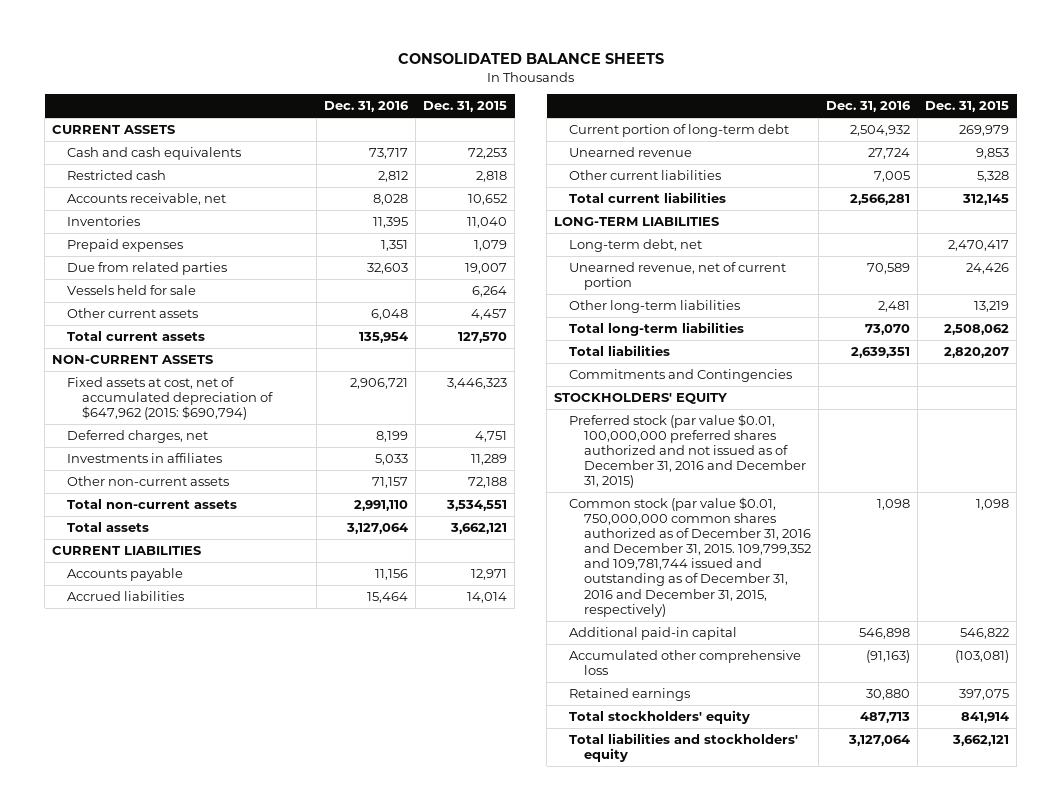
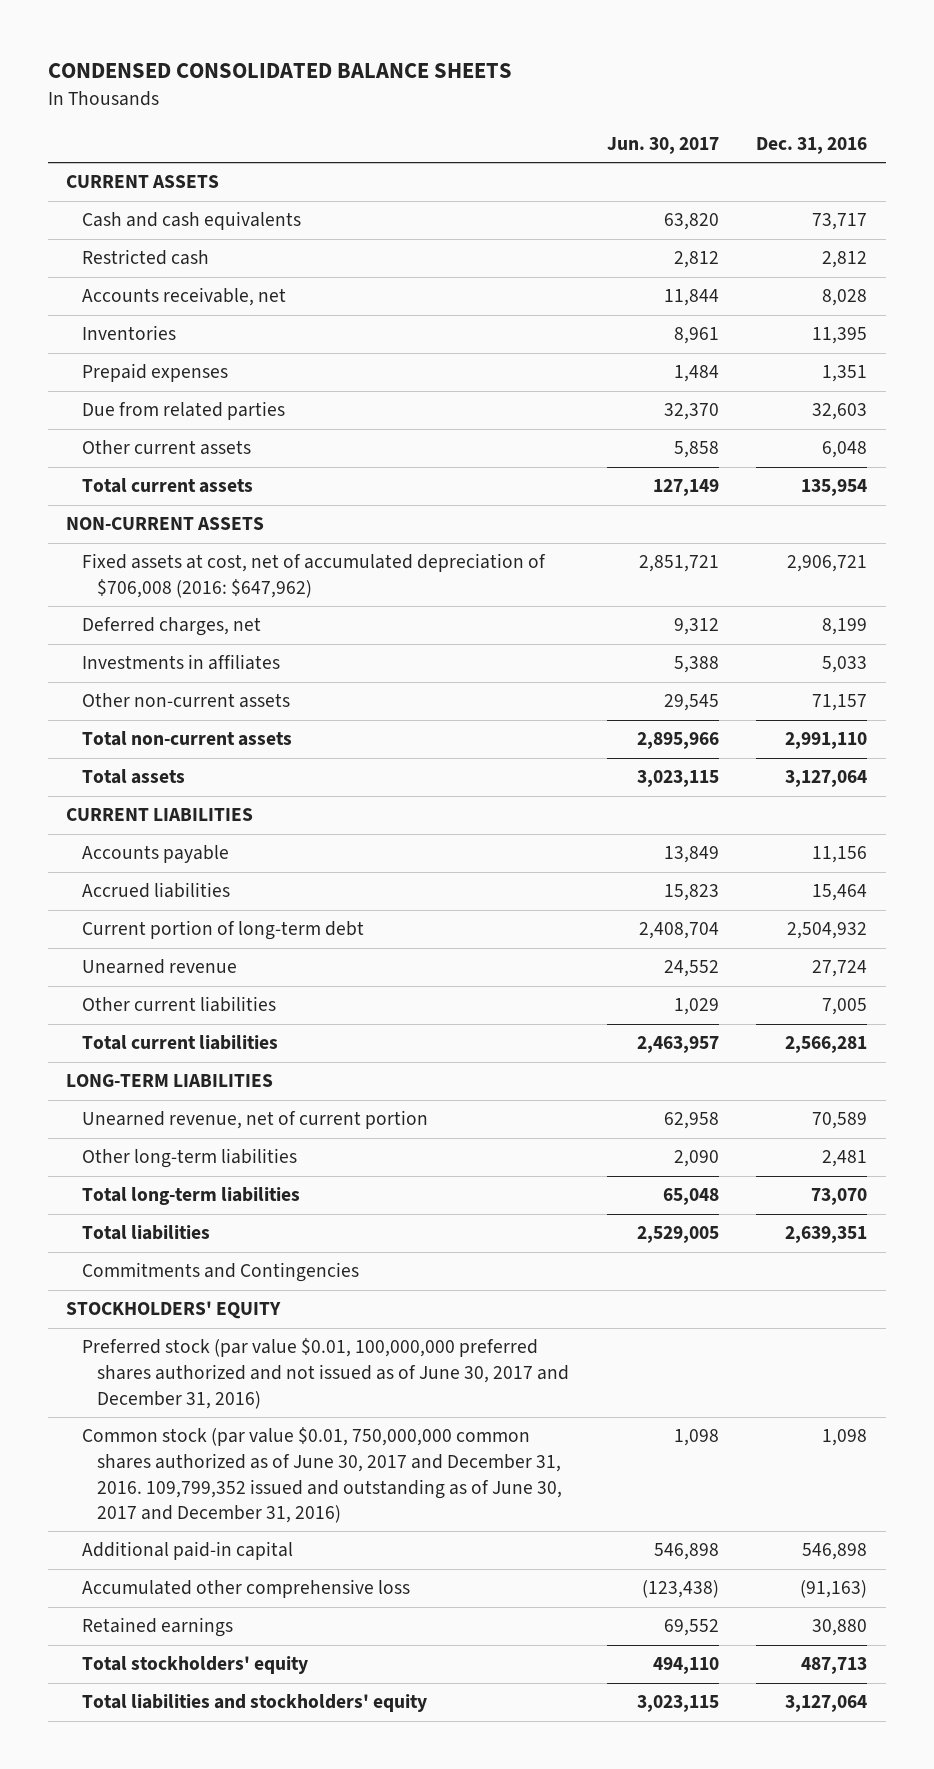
- CONSOLIDATED BALANCE SHEETS
+ CONDENSED CONSOLIDATED BALANCE SHEETS
- | Dec. 31, 2016 | Dec. 31, 2015
+ | Jun. 30, 2017 | Dec. 31, 2016
- Vessels held for sale | | 6,264
- Fixed assets at cost, net of accumulated depreciation of $647,962 (2015: $690,794) | 2,906,721 | 3,446,323
+ Fixed assets at cost, net of accumulated depreciation of $706,008 (2016: $647,962) | 2,851,721 | 2,906,721
- Long-term debt, net | | 2,470,417
- Preferred stock (par value $0.01, 100,000,000 preferred shares authorized and not issued as of December 31, 2016 and December 31, 2015)
- Common stock (par value $0.01, 750,000,000 common shares authorized as of December 31, 2016 and December 31, 2015. 109,799,352 and 109,781,744 issued and outstanding as of December 31, 2016 and December 31, 2015, respectively) | 1,098 | 1,098
+ Preferred stock (par value $0.01, 100,000,000 preferred shares authorized and not issued as of June 30, 2017 and December 31, 2016)
+ Common stock (par value $0.01, 750,000,000 common shares authorized as of June 30, 2017 and December 31, 2016. 109,799,352 issued and outstanding as of June 30, 2017 and December 31, 2016) | 1,098 | 1,098

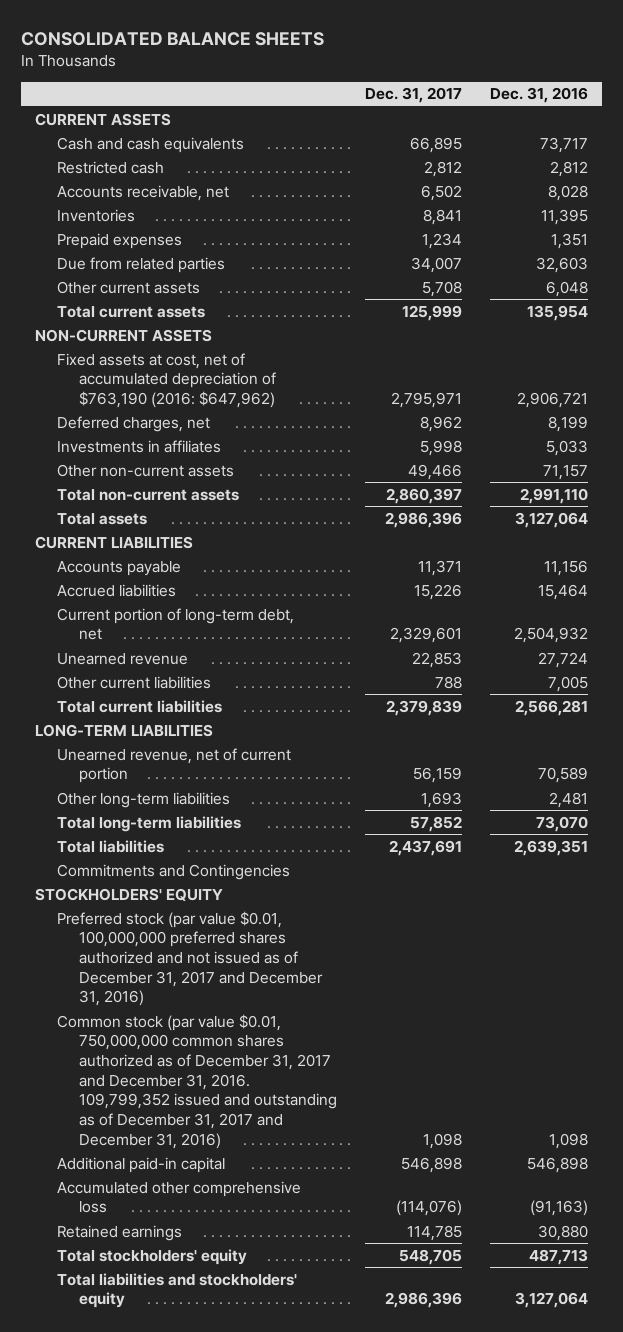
- CONDENSED CONSOLIDATED BALANCE SHEETS
+ CONSOLIDATED BALANCE SHEETS
- | Jun. 30, 2017 | Dec. 31, 2016
+ | Dec. 31, 2017 | Dec. 31, 2016
- Fixed assets at cost, net of accumulated depreciation of $706,008 (2016: $647,962) | 2,851,721 | 2,906,721
+ Fixed assets at cost, net of accumulated depreciation of $763,190 (2016: $647,962) | 2,795,971 | 2,906,721
- Current portion of long-term debt | 2,408,704 | 2,504,932
+ Current portion of long-term debt, net | 2,329,601 | 2,504,932
- Preferred stock (par value $0.01, 100,000,000 preferred shares authorized and not issued as of June 30, 2017 and December 31, 2016)
- Common stock (par value $0.01, 750,000,000 common shares authorized as of June 30, 2017 and December 31, 2016. 109,799,352 issued and outstanding as of June 30, 2017 and December 31, 2016) | 1,098 | 1,098
+ Preferred stock (par value $0.01, 100,000,000 preferred shares authorized and not issued as of December 31, 2017 and December 31, 2016)
+ Common stock (par value $0.01, 750,000,000 common shares authorized as of December 31, 2017 and December 31, 2016. 109,799,352 issued and outstanding as of December 31, 2017 and December 31, 2016) | 1,098 | 1,098

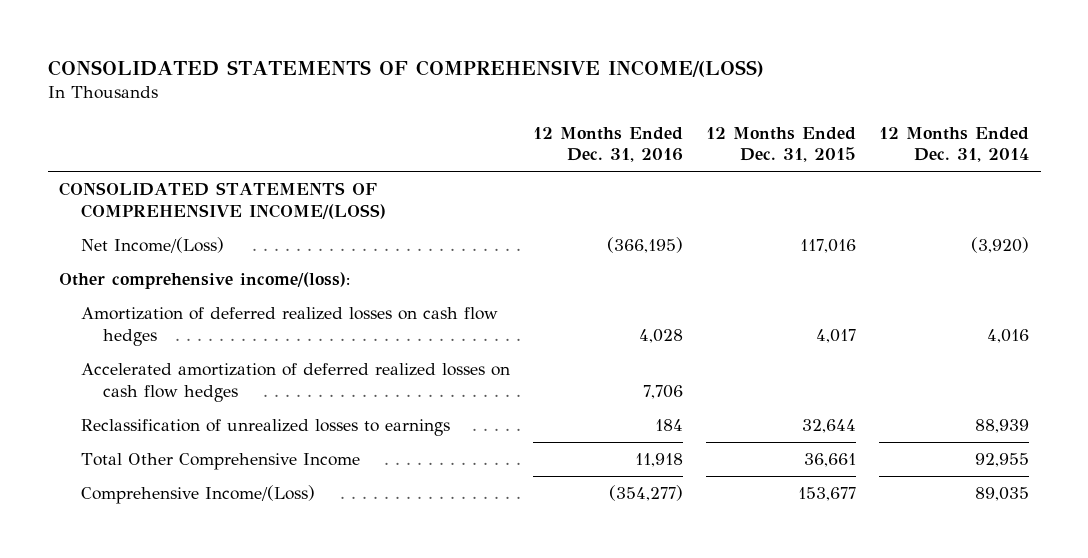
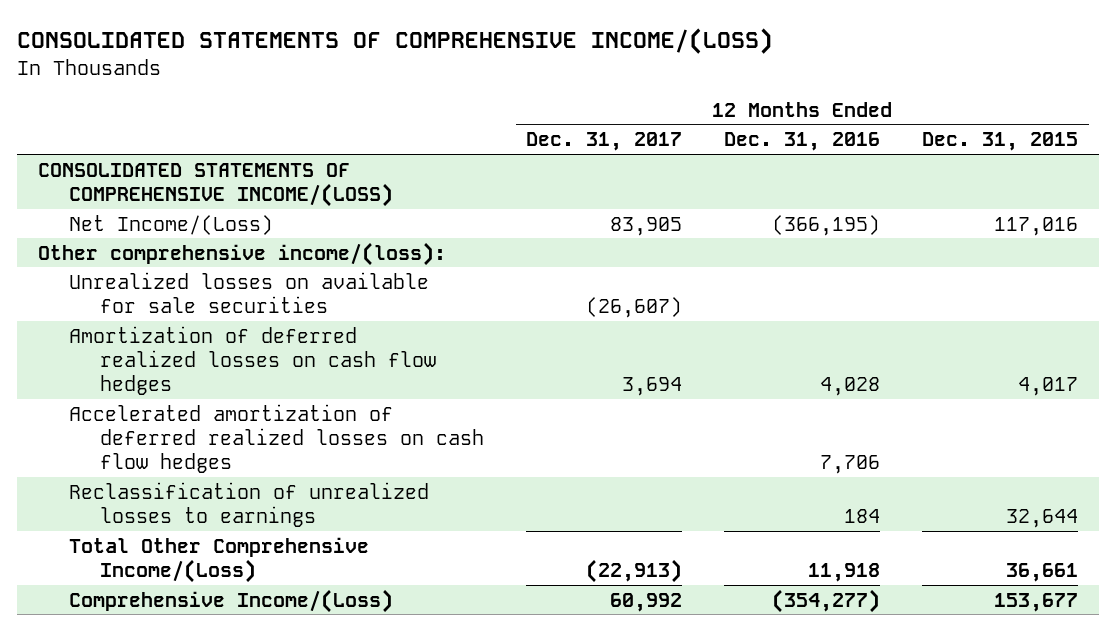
- | 12 Months Ended Dec. 31, 2016 | 12 Months Ended Dec. 31, 2015 | 12 Months Ended Dec. 31, 2014
+ | 12 Months Ended Dec. 31, 2017 | 12 Months Ended Dec. 31, 2016 | 12 Months Ended Dec. 31, 2015
+ Unrealized losses on available for sale securities | (26,607) | |
- Total Other Comprehensive Income | 11,918 | 36,661 | 92,955
+ Total Other Comprehensive Income/(Loss) | (22,913) | 11,918 | 36,661

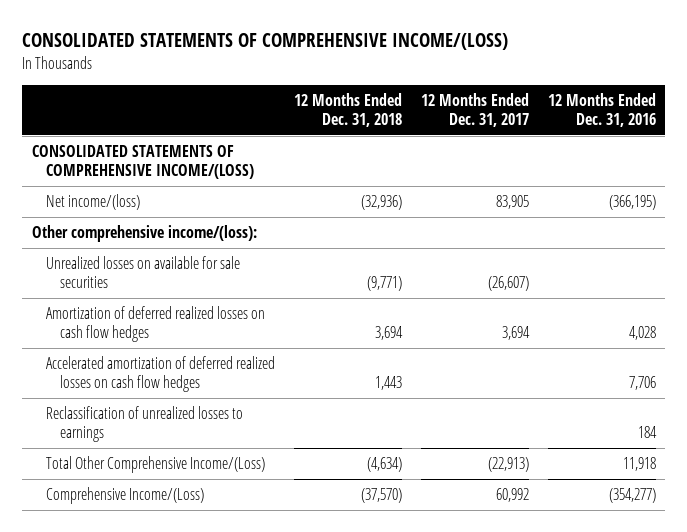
- | 12 Months Ended Dec. 31, 2017 | 12 Months Ended Dec. 31, 2016 | 12 Months Ended Dec. 31, 2015
+ | 12 Months Ended Dec. 31, 2018 | 12 Months Ended Dec. 31, 2017 | 12 Months Ended Dec. 31, 2016
- Net Income/(Loss) | 83,905 | (366,195) | 117,016
+ Net income/(loss) | (32,936) | 83,905 | (366,195)

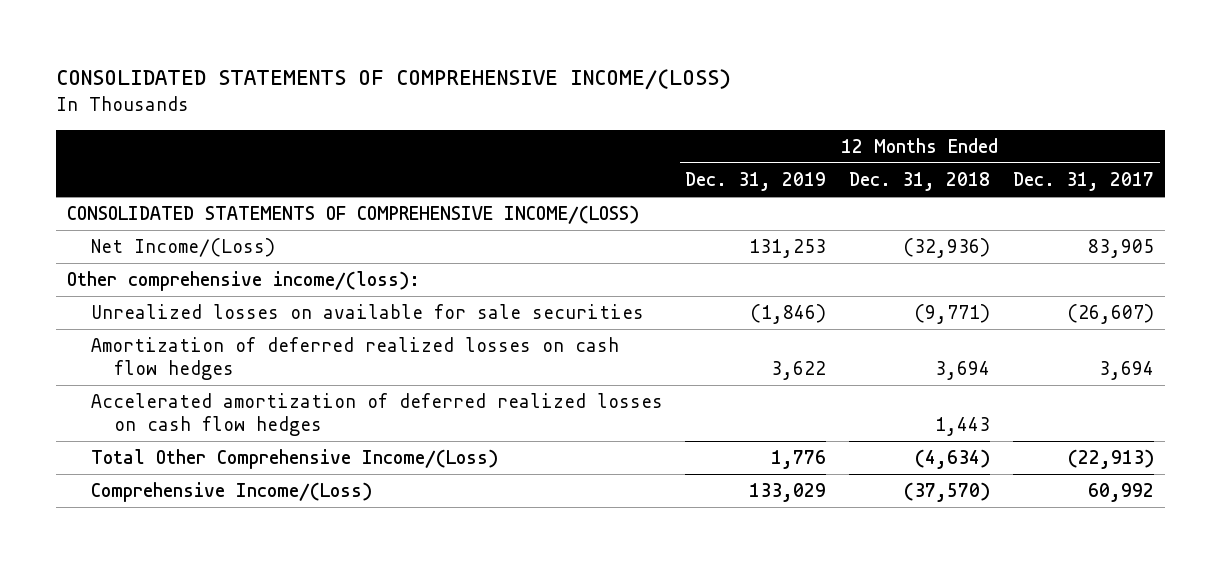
- | 12 Months Ended Dec. 31, 2018 | 12 Months Ended Dec. 31, 2017 | 12 Months Ended Dec. 31, 2016
+ | 12 Months Ended Dec. 31, 2019 | 12 Months Ended Dec. 31, 2018 | 12 Months Ended Dec. 31, 2017
- Net income/(loss) | (32,936) | 83,905 | (366,195)
+ Net Income/(Loss) | 131,253 | (32,936) | 83,905
- Reclassification of unrealized losses to earnings | | | 184

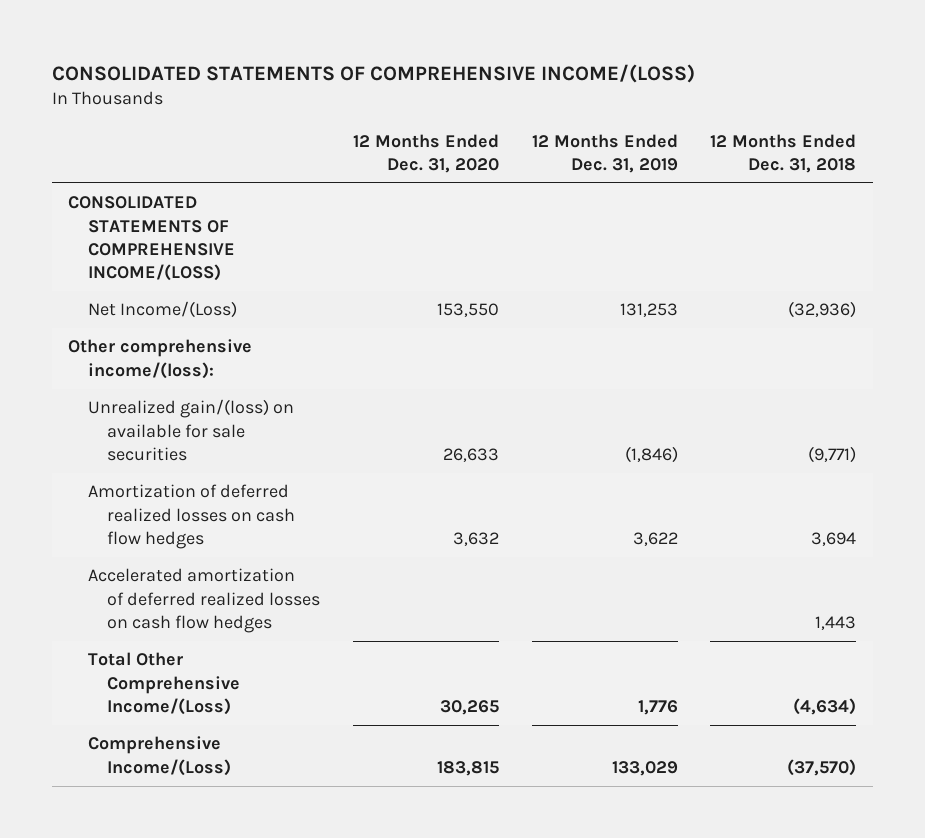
- | 12 Months Ended Dec. 31, 2019 | 12 Months Ended Dec. 31, 2018 | 12 Months Ended Dec. 31, 2017
+ | 12 Months Ended Dec. 31, 2020 | 12 Months Ended Dec. 31, 2019 | 12 Months Ended Dec. 31, 2018
- Unrealized losses on available for sale securities | (1,846) | (9,771) | (26,607)
+ Unrealized gain/(loss) on available for sale securities | 26,633 | (1,846) | (9,771)

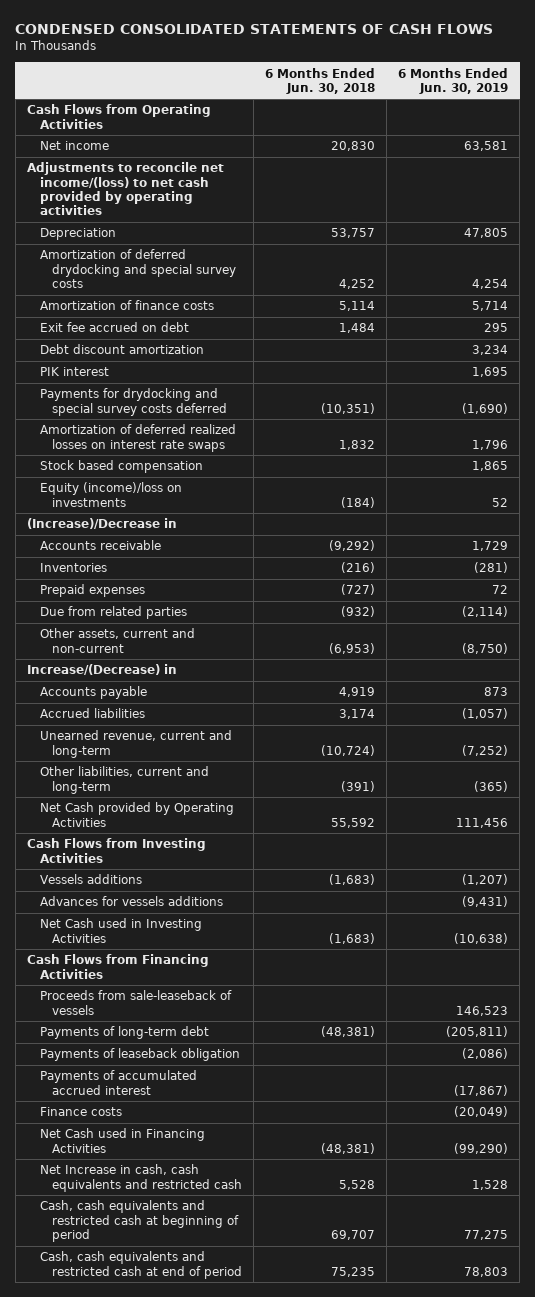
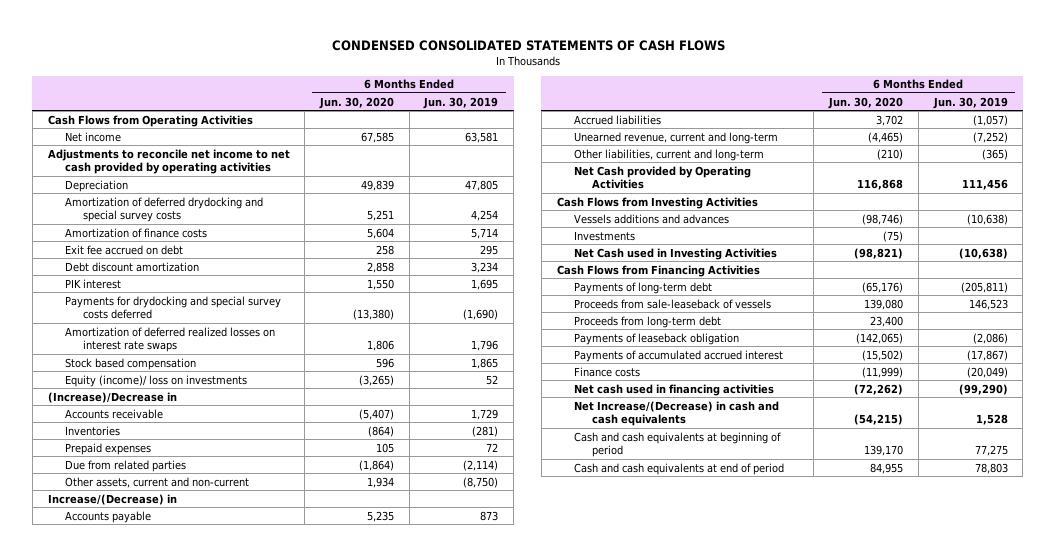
- | 6 Months Ended Jun. 30, 2018 | 6 Months Ended Jun. 30, 2019
+ | 6 Months Ended Jun. 30, 2020 | 6 Months Ended Jun. 30, 2019
- Adjustments to reconcile net income/(loss) to net cash provided by operating activities
+ Adjustments to reconcile net income to net cash provided by operating activities
- Equity (income)/loss on investments | (184) | 52
+ Equity (income)/ loss on investments | (3,265) | 52
- Vessels additions | (1,683) | (1,207)
- Advances for vessels additions | | (9,431)
+ Vessels additions and advances | (98,746) | (10,638)
+ Investments | (75) |
moved down: Proceeds from sale-leaseback of vessels | 139,080 | 146,523
+ Proceeds from long-term debt | 23,400 |
- Net Cash used in Financing Activities | (48,381) | (99,290)
- Net Increase in cash, cash equivalents and restricted cash | 5,528 | 1,528
- Cash, cash equivalents and restricted cash at beginning of period | 69,707 | 77,275
- Cash, cash equivalents and restricted cash at end of period | 75,235 | 78,803
+ Net cash used in financing activities | (72,262) | (99,290)
+ Net Increase/(Decrease) in cash and cash equivalents | (54,215) | 1,528
+ Cash and cash equivalents at beginning of period | 139,170 | 77,275
+ Cash and cash equivalents at end of period | 84,955 | 78,803

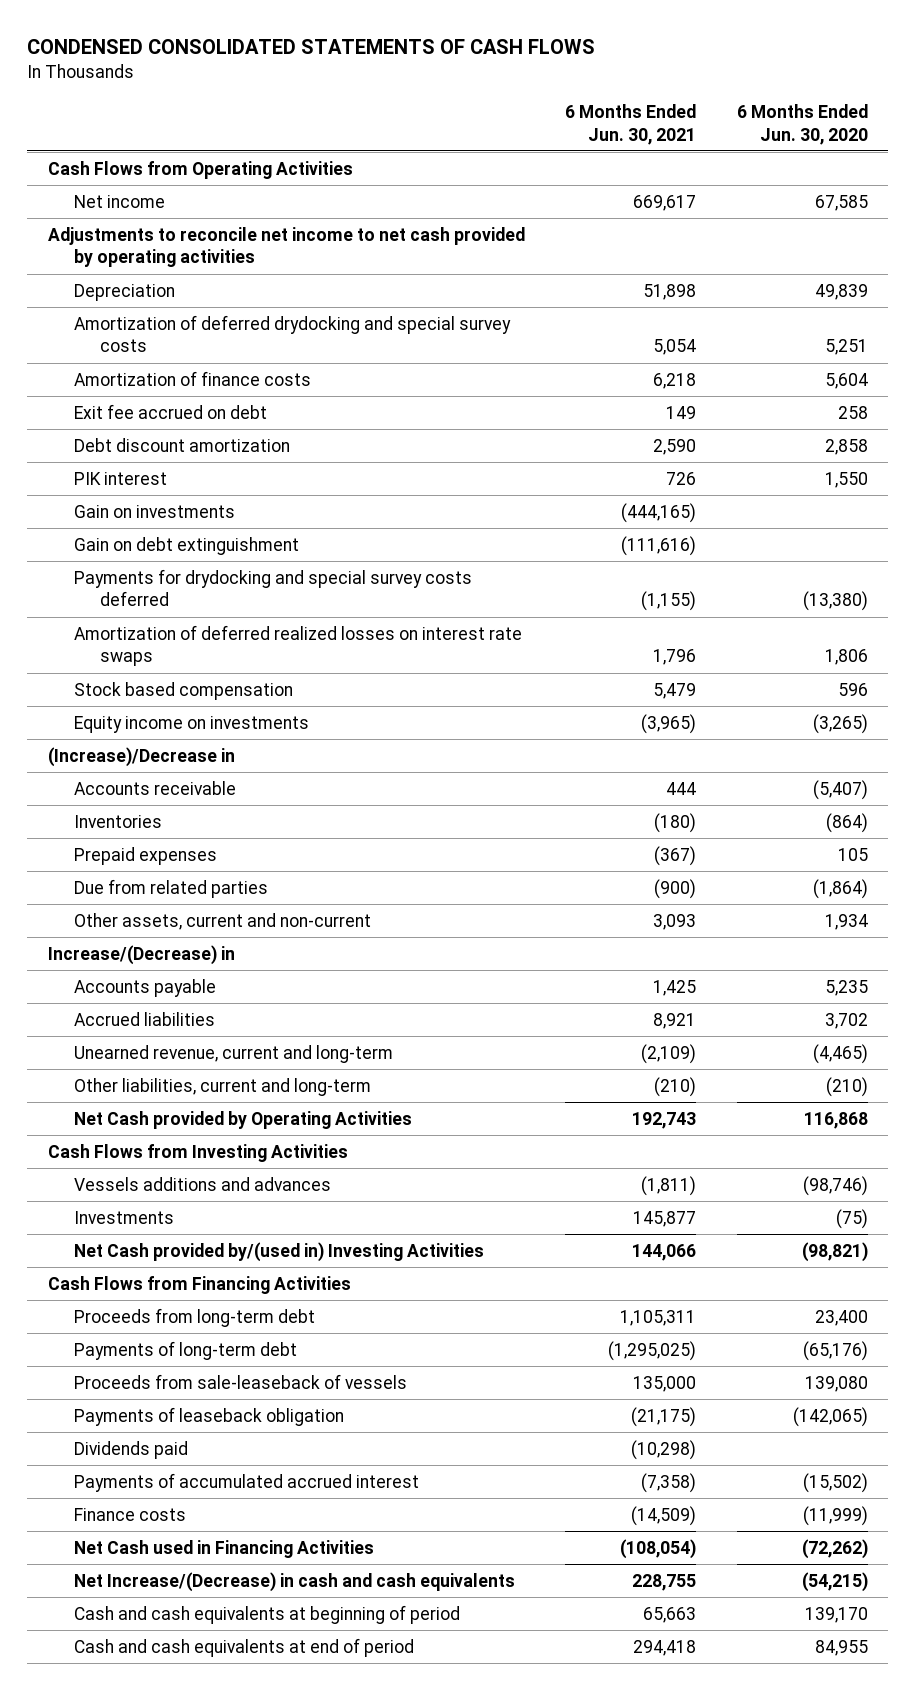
- | 6 Months Ended Jun. 30, 2020 | 6 Months Ended Jun. 30, 2019
+ | 6 Months Ended Jun. 30, 2021 | 6 Months Ended Jun. 30, 2020
+ Gain on investments | (444,165) |
+ Gain on debt extinguishment | (111,616) |
- Equity (income)/ loss on investments | (3,265) | 52
+ Equity income on investments | (3,965) | (3,265)
- Net Cash used in Investing Activities | (98,821) | (10,638)
+ Net Cash provided by/(used in) Investing Activities | 144,066 | (98,821)
moved up: Proceeds from long-term debt | 1,105,311 | 23,400
+ Dividends paid | (10,298) |
- Net cash used in financing activities | (72,262) | (99,290)
+ Net Cash used in Financing Activities | (108,054) | (72,262)

